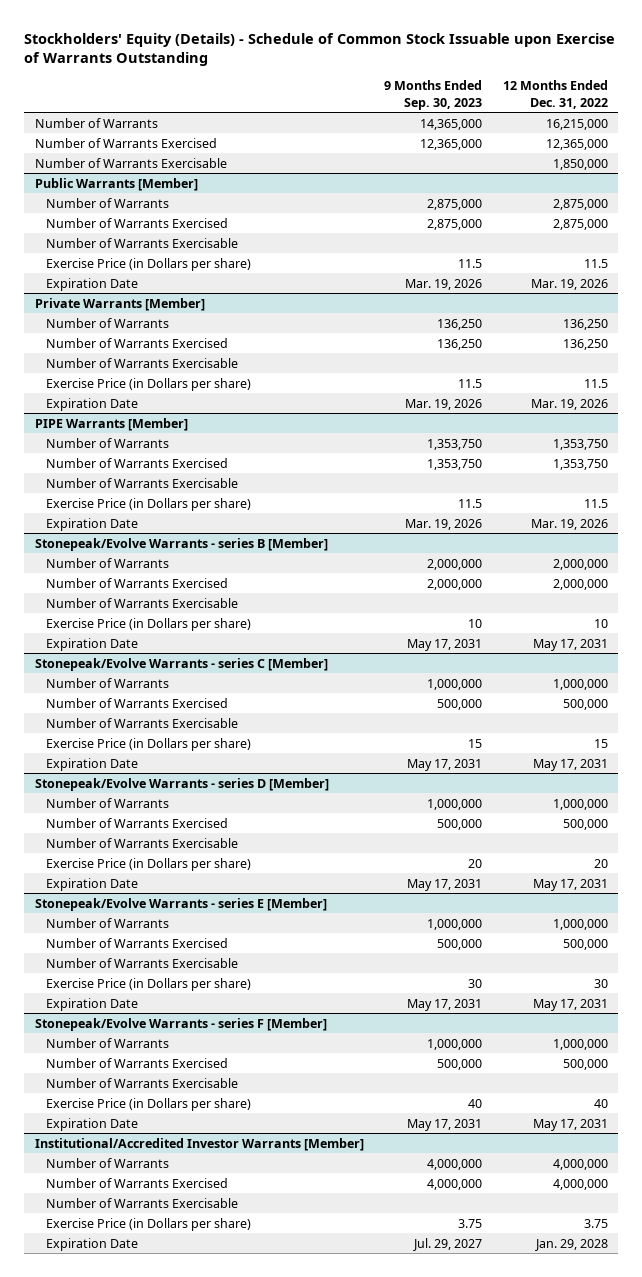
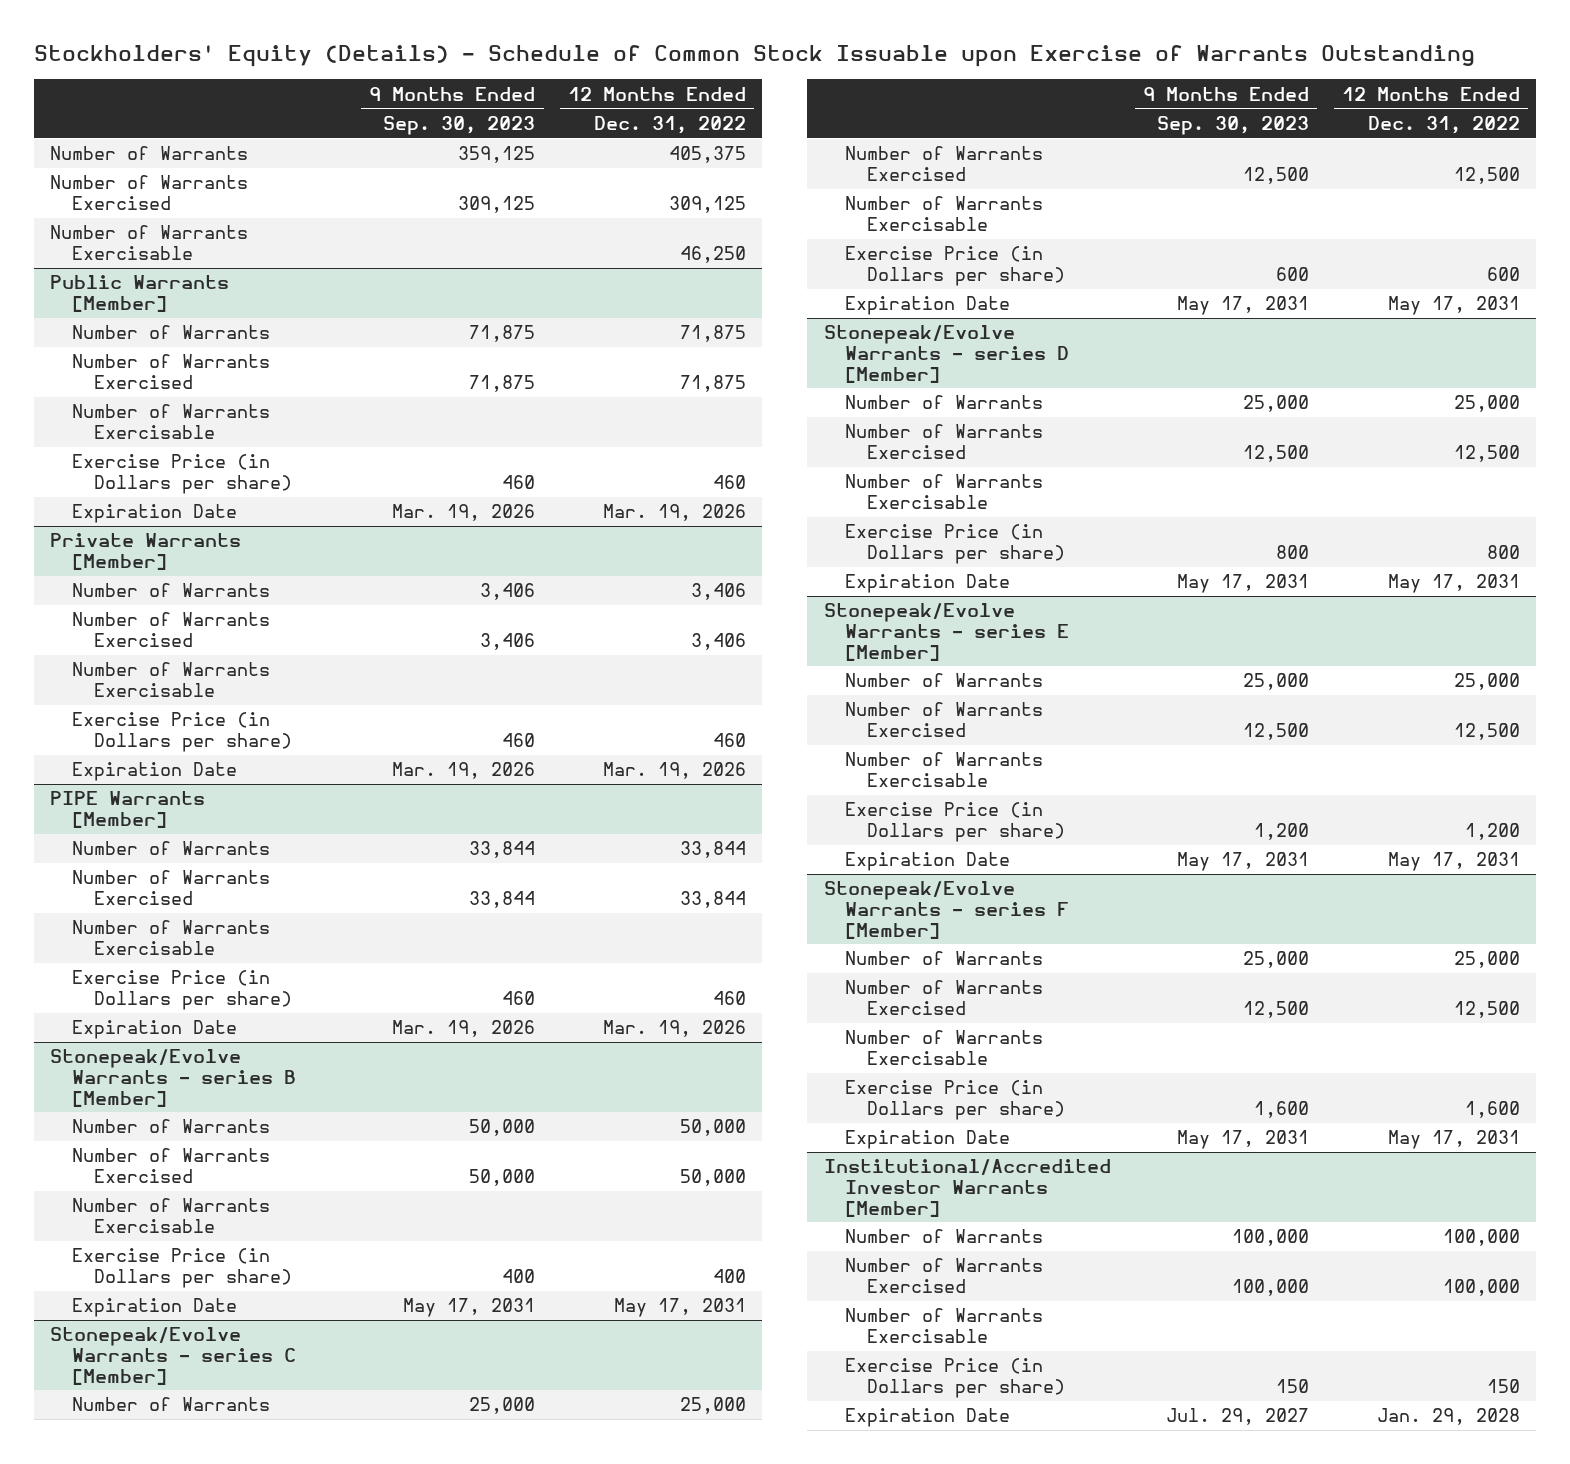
- Number of Warrants | 14,365,000 | 16,215,000
- Number of Warrants Exercised | 12,365,000 | 12,365,000
- Number of Warrants Exercisable | | 1,850,000
+ Number of Warrants | 359,125 | 405,375
+ Number of Warrants Exercised | 309,125 | 309,125
+ Number of Warrants Exercisable | | 46,250
@ Public Warrants [Member]
- Number of Warrants | 2,875,000 | 2,875,000
- Number of Warrants Exercised | 2,875,000 | 2,875,000
+ Number of Warrants | 71,875 | 71,875
+ Number of Warrants Exercised | 71,875 | 71,875
- Exercise Price (in Dollars per share) | 11.5 | 11.5
+ Exercise Price (in Dollars per share) | 460 | 460
@ Private Warrants [Member]
- Number of Warrants | 136,250 | 136,250
- Number of Warrants Exercised | 136,250 | 136,250
+ Number of Warrants | 3,406 | 3,406
+ Number of Warrants Exercised | 3,406 | 3,406
- Exercise Price (in Dollars per share) | 11.5 | 11.5
+ Exercise Price (in Dollars per share) | 460 | 460
@ PIPE Warrants [Member]
- Number of Warrants | 1,353,750 | 1,353,750
- Number of Warrants Exercised | 1,353,750 | 1,353,750
+ Number of Warrants | 33,844 | 33,844
+ Number of Warrants Exercised | 33,844 | 33,844
- Exercise Price (in Dollars per share) | 11.5 | 11.5
+ Exercise Price (in Dollars per share) | 460 | 460
@ Stonepeak/Evolve Warrants - series B [Member]
- Number of Warrants | 2,000,000 | 2,000,000
- Number of Warrants Exercised | 2,000,000 | 2,000,000
+ Number of Warrants | 50,000 | 50,000
+ Number of Warrants Exercised | 50,000 | 50,000
- Exercise Price (in Dollars per share) | 10 | 10
+ Exercise Price (in Dollars per share) | 400 | 400
@ Stonepeak/Evolve Warrants - series C [Member]
- Number of Warrants | 1,000,000 | 1,000,000
- Number of Warrants Exercised | 500,000 | 500,000
+ Number of Warrants | 25,000 | 25,000
+ Number of Warrants Exercised | 12,500 | 12,500
- Exercise Price (in Dollars per share) | 15 | 15
+ Exercise Price (in Dollars per share) | 600 | 600
@ Stonepeak/Evolve Warrants - series D [Member]
- Number of Warrants | 1,000,000 | 1,000,000
- Number of Warrants Exercised | 500,000 | 500,000
+ Number of Warrants | 25,000 | 25,000
+ Number of Warrants Exercised | 12,500 | 12,500
- Exercise Price (in Dollars per share) | 20 | 20
+ Exercise Price (in Dollars per share) | 800 | 800
@ Stonepeak/Evolve Warrants - series E [Member]
- Number of Warrants | 1,000,000 | 1,000,000
- Number of Warrants Exercised | 500,000 | 500,000
+ Number of Warrants | 25,000 | 25,000
+ Number of Warrants Exercised | 12,500 | 12,500
- Exercise Price (in Dollars per share) | 30 | 30
+ Exercise Price (in Dollars per share) | 1,200 | 1,200
@ Stonepeak/Evolve Warrants - series F [Member]
- Number of Warrants | 1,000,000 | 1,000,000
- Number of Warrants Exercised | 500,000 | 500,000
+ Number of Warrants | 25,000 | 25,000
+ Number of Warrants Exercised | 12,500 | 12,500
- Exercise Price (in Dollars per share) | 40 | 40
+ Exercise Price (in Dollars per share) | 1,600 | 1,600
@ Institutional/Accredited Investor Warrants [Member]
- Number of Warrants | 4,000,000 | 4,000,000
- Number of Warrants Exercised | 4,000,000 | 4,000,000
+ Number of Warrants | 100,000 | 100,000
+ Number of Warrants Exercised | 100,000 | 100,000
- Exercise Price (in Dollars per share) | 3.75 | 3.75
+ Exercise Price (in Dollars per share) | 150 | 150

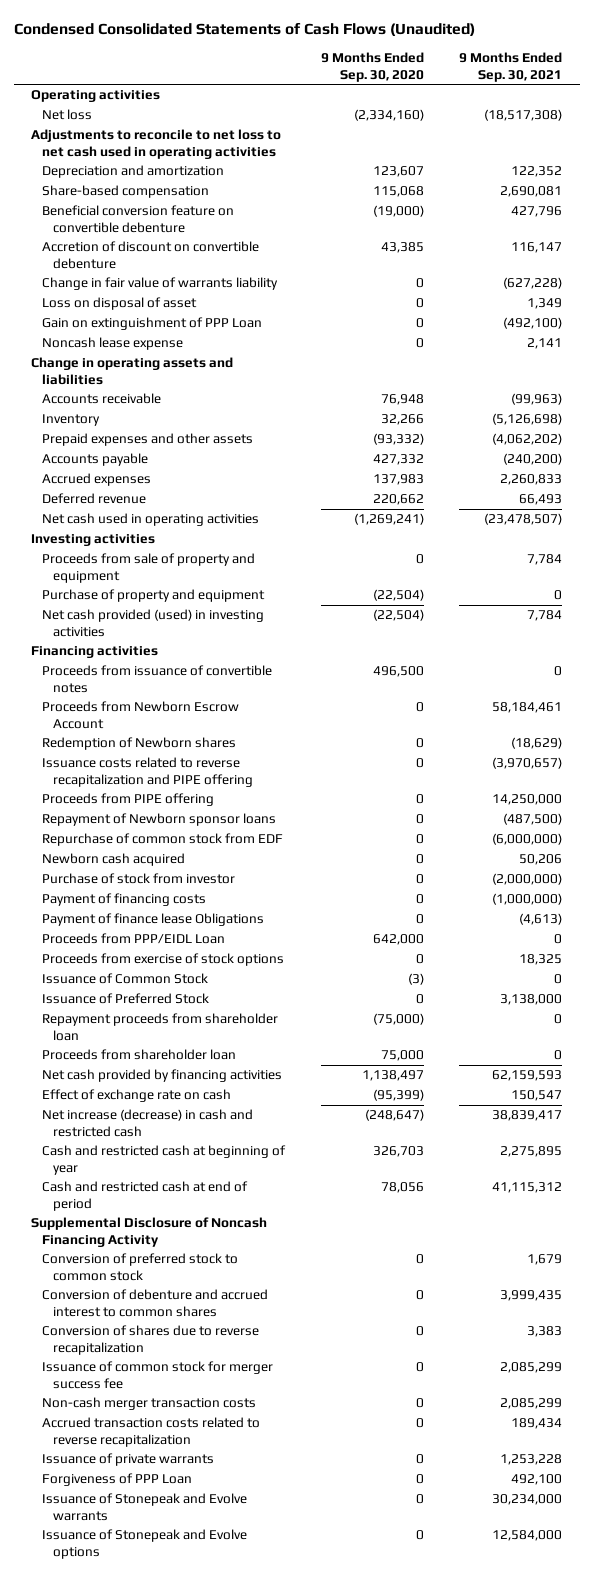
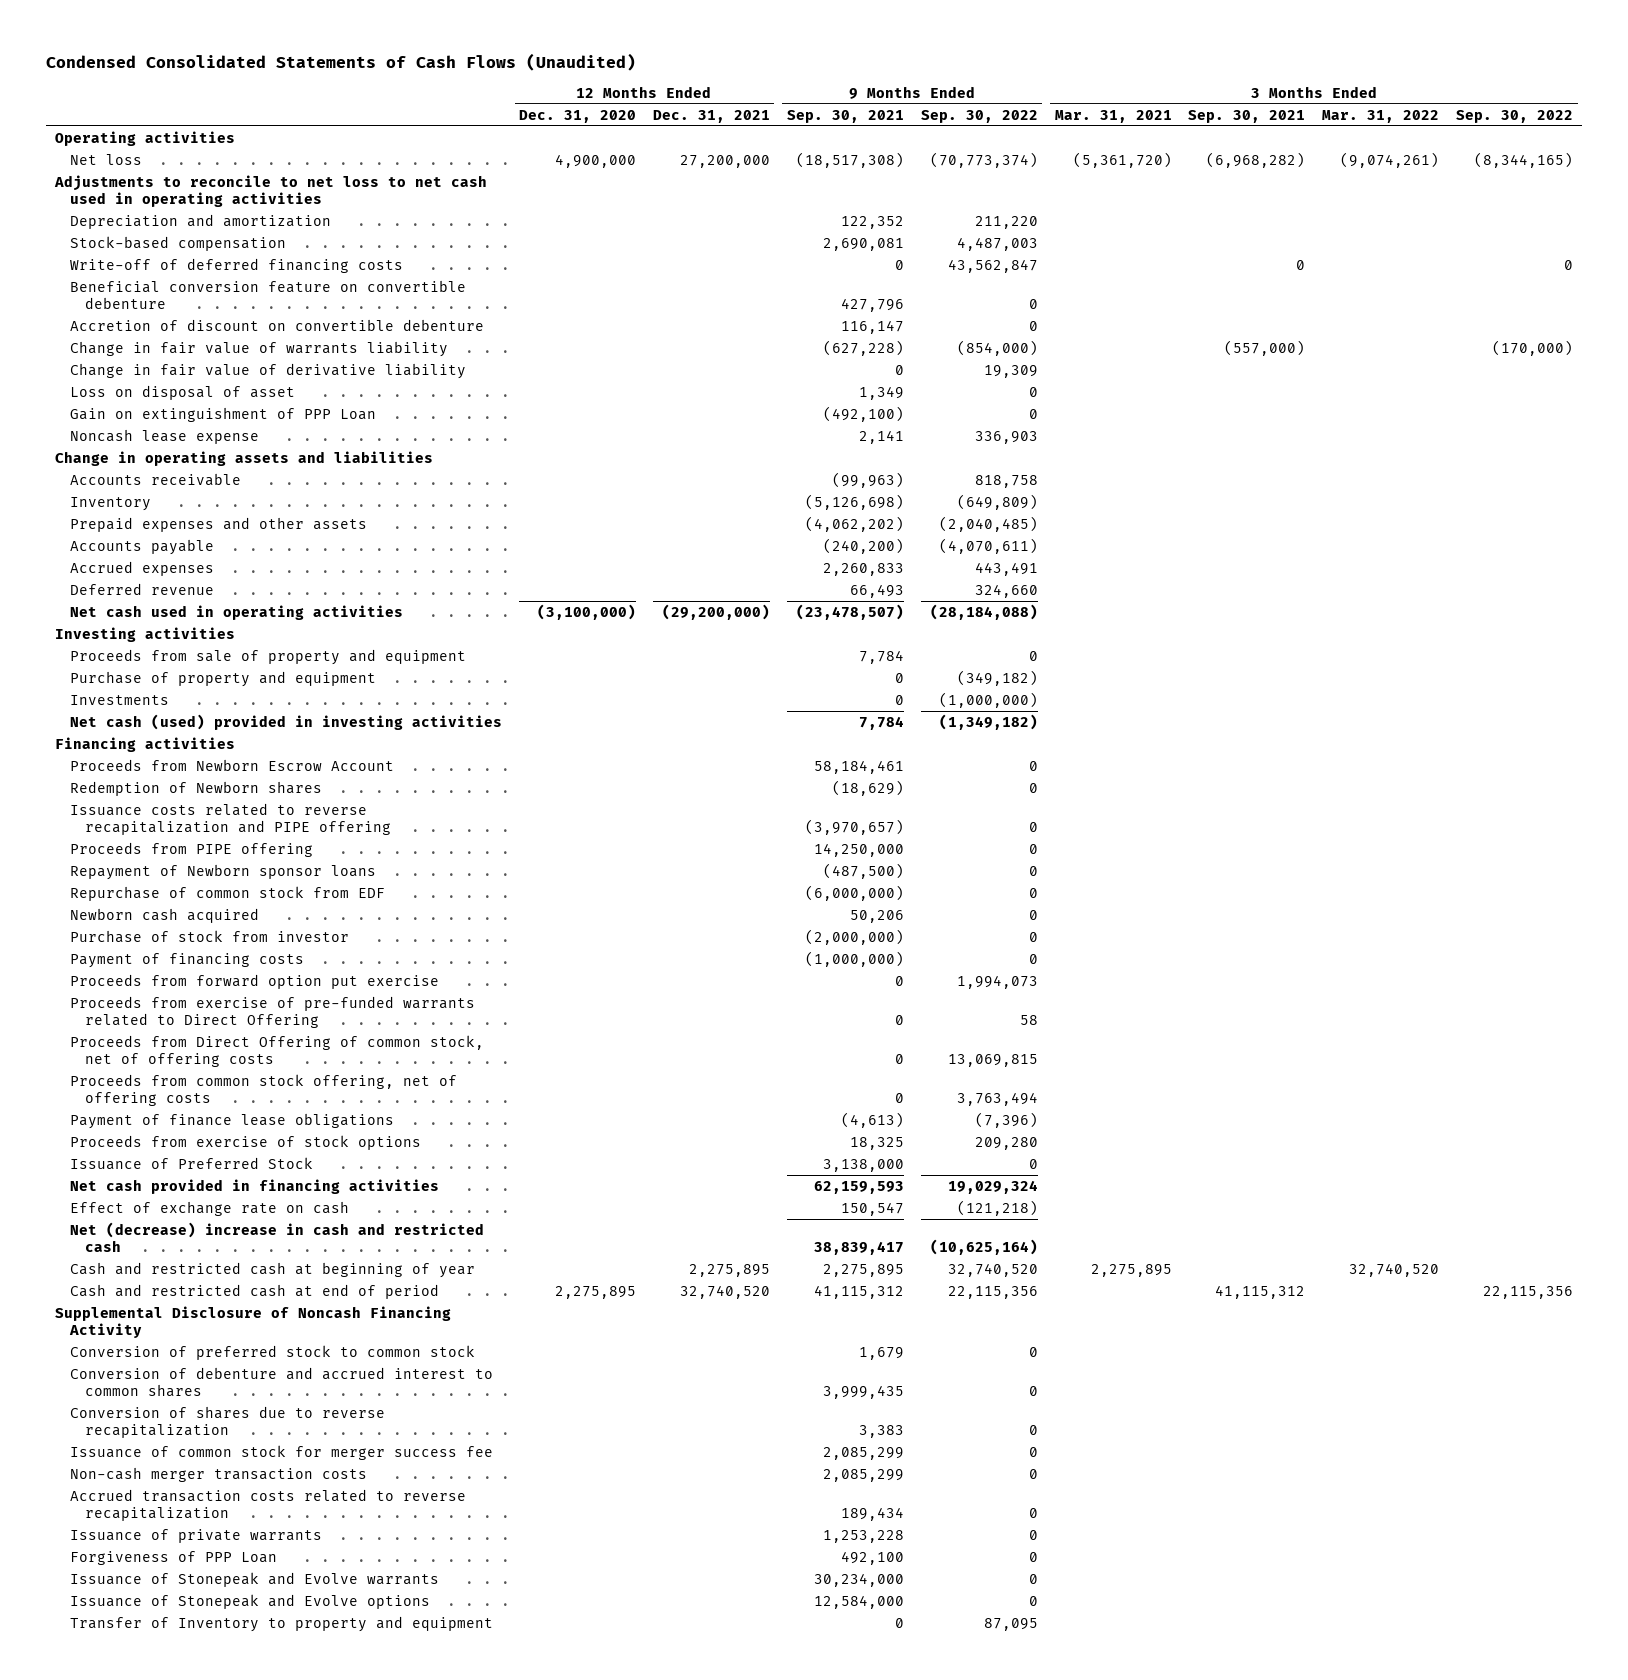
- | 9 Months Ended Sep. 30, 2020 | 9 Months Ended Sep. 30, 2021
+ | 12 Months Ended Dec. 31, 2020 | 12 Months Ended Dec. 31, 2021 | 9 Months Ended Sep. 30, 2021 | 9 Months Ended Sep. 30, 2022 | 3 Months Ended Mar. 31, 2021 | 3 Months Ended Sep. 30, 2021 | 3 Months Ended Mar. 31, 2022 | 3 Months Ended Sep. 30, 2022
- Share-based compensation | 115,068 | 2,690,081
+ Stock-based compensation | | | 2,690,081 | 4,487,003 | | | |
+ Write-off of deferred financing costs | | | 0 | 43,562,847 | | 0 | | 0
+ Change in fair value of derivative liability | | | 0 | 19,309 | | | |
- Net cash provided (used) in investing activities | (22,504) | 7,784
+ Investments | | | 0 | (1,000,000) | | | |
+ Net cash (used) provided in investing activities | | | 7,784 | (1,349,182) | | | |
- Proceeds from issuance of convertible notes | 496,500 | 0
- Payment of finance lease Obligations | 0 | (4,613)
- Proceeds from PPP/EIDL Loan | 642,000 | 0
+ Proceeds from forward option put exercise | | | 0 | 1,994,073 | | | |
+ Proceeds from exercise of pre-funded warrants related to Direct Offering | | | 0 | 58 | | | |
+ Proceeds from Direct Offering of common stock, net of offering costs | | | 0 | 13,069,815 | | | |
+ Proceeds from common stock offering, net of offering costs | | | 0 | 3,763,494 | | | |
+ Payment of finance lease obligations | | | (4,613) | (7,396) | | | |
- Issuance of Common Stock | (3) | 0
- Repayment proceeds from shareholder loan | (75,000) | 0
- Proceeds from shareholder loan | 75,000 | 0
- Net cash provided by financing activities | 1,138,497 | 62,159,593
+ Net cash provided in financing activities | | | 62,159,593 | 19,029,324 | | | |
- Net increase (decrease) in cash and restricted cash | (248,647) | 38,839,417
+ Net (decrease) increase in cash and restricted cash | | | 38,839,417 | (10,625,164) | | | |
+ Transfer of Inventory to property and equipment | | | 0 | 87,095 | | | |

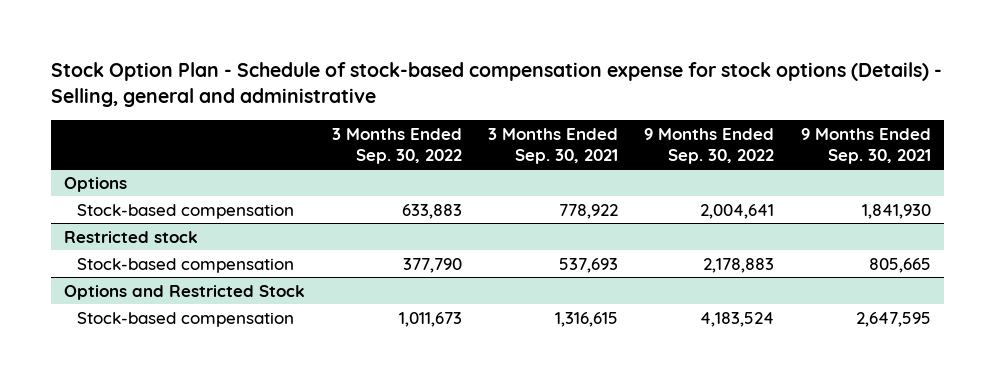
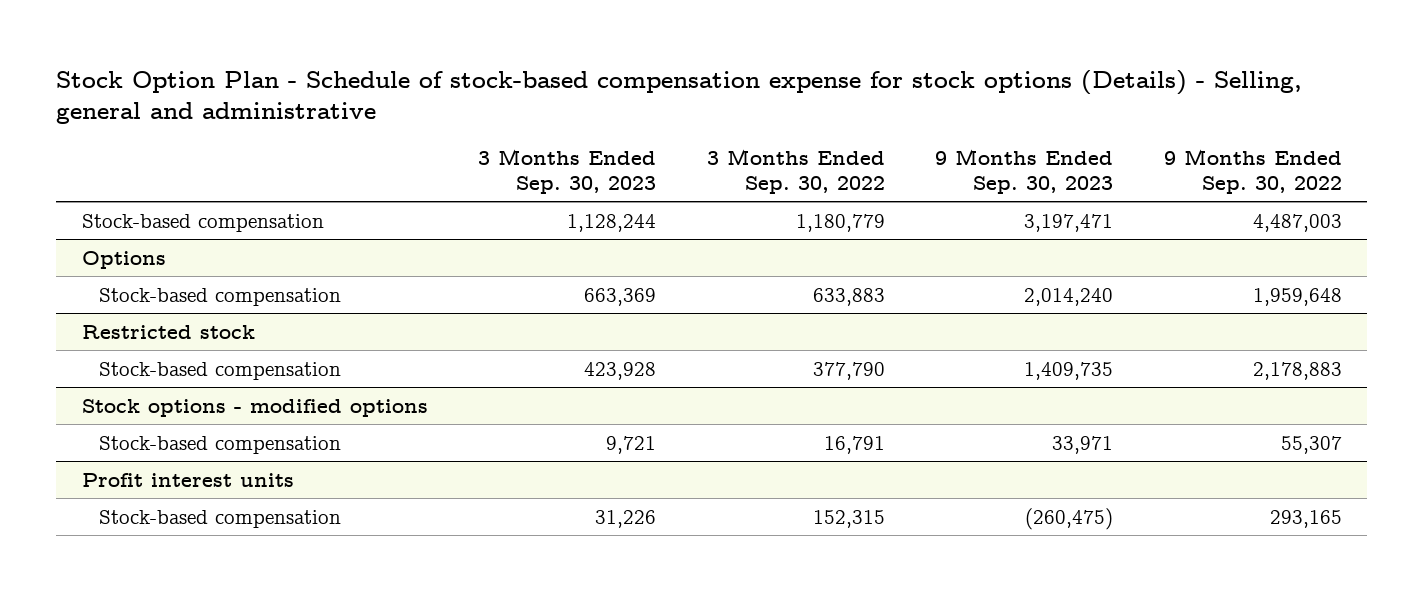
- | 3 Months Ended Sep. 30, 2022 | 3 Months Ended Sep. 30, 2021 | 9 Months Ended Sep. 30, 2022 | 9 Months Ended Sep. 30, 2021
+ | 3 Months Ended Sep. 30, 2023 | 3 Months Ended Sep. 30, 2022 | 9 Months Ended Sep. 30, 2023 | 9 Months Ended Sep. 30, 2022
+ Stock-based compensation | 1,128,244 | 1,180,779 | 3,197,471 | 4,487,003
@ Options
- Stock-based compensation | 633,883 | 778,922 | 2,004,641 | 1,841,930
+ Stock-based compensation | 663,369 | 633,883 | 2,014,240 | 1,959,648
- Options and Restricted Stock
- Stock-based compensation | 1,011,673 | 1,316,615 | 4,183,524 | 2,647,595
+ Stock options - modified options
+ Stock-based compensation | 9,721 | 16,791 | 33,971 | 55,307
+ Profit interest units
+ Stock-based compensation | 31,226 | 152,315 | (260,475) | 293,165

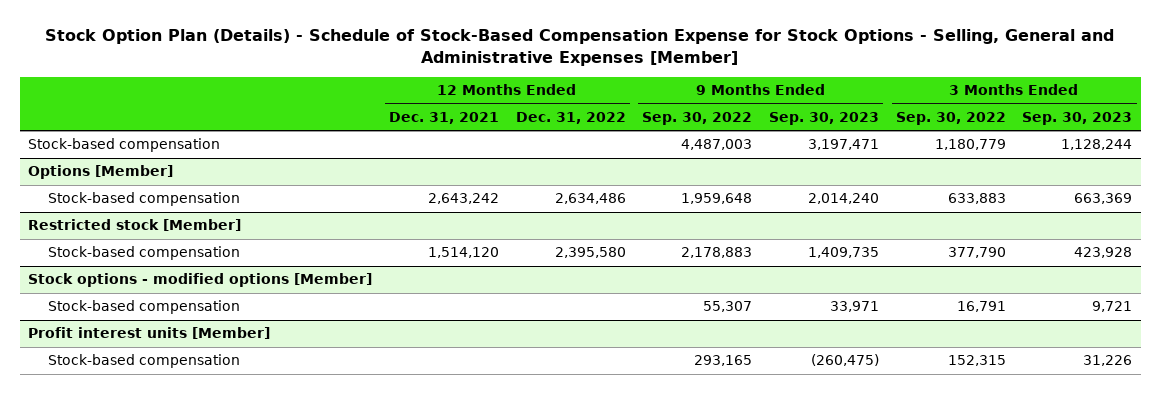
- Stock Option Plan - Schedule of stock-based compensation expense for stock options (Details) - Selling, general and administrative
+ Stock Option Plan (Details) - Schedule of Stock-Based Compensation Expense for Stock Options - Selling, General and Administrative Expenses [Member]
- | 3 Months Ended Sep. 30, 2023 | 3 Months Ended Sep. 30, 2022 | 9 Months Ended Sep. 30, 2023 | 9 Months Ended Sep. 30, 2022
+ | 12 Months Ended Dec. 31, 2021 | 12 Months Ended Dec. 31, 2022 | 9 Months Ended Sep. 30, 2022 | 9 Months Ended Sep. 30, 2023 | 3 Months Ended Sep. 30, 2022 | 3 Months Ended Sep. 30, 2023
- Options
+ Options [Member]
- Restricted stock
+ Restricted stock [Member]
- Stock options - modified options
+ Stock options - modified options [Member]
- Profit interest units
+ Profit interest units [Member]

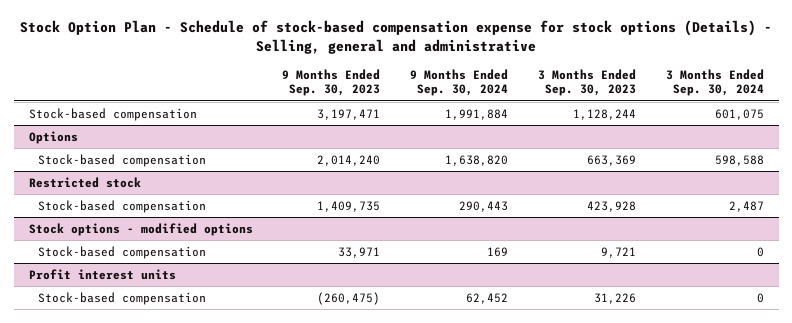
- Stock Option Plan (Details) - Schedule of Stock-Based Compensation Expense for Stock Options - Selling, General and Administrative Expenses [Member]
+ Stock Option Plan - Schedule of stock-based compensation expense for stock options (Details) - Selling, general and administrative
- | 12 Months Ended Dec. 31, 2021 | 12 Months Ended Dec. 31, 2022 | 9 Months Ended Sep. 30, 2022 | 9 Months Ended Sep. 30, 2023 | 3 Months Ended Sep. 30, 2022 | 3 Months Ended Sep. 30, 2023
+ | 9 Months Ended Sep. 30, 2023 | 9 Months Ended Sep. 30, 2024 | 3 Months Ended Sep. 30, 2023 | 3 Months Ended Sep. 30, 2024
- Options [Member]
+ Options
- Restricted stock [Member]
+ Restricted stock
- Stock options - modified options [Member]
+ Stock options - modified options
- Profit interest units [Member]
+ Profit interest units

